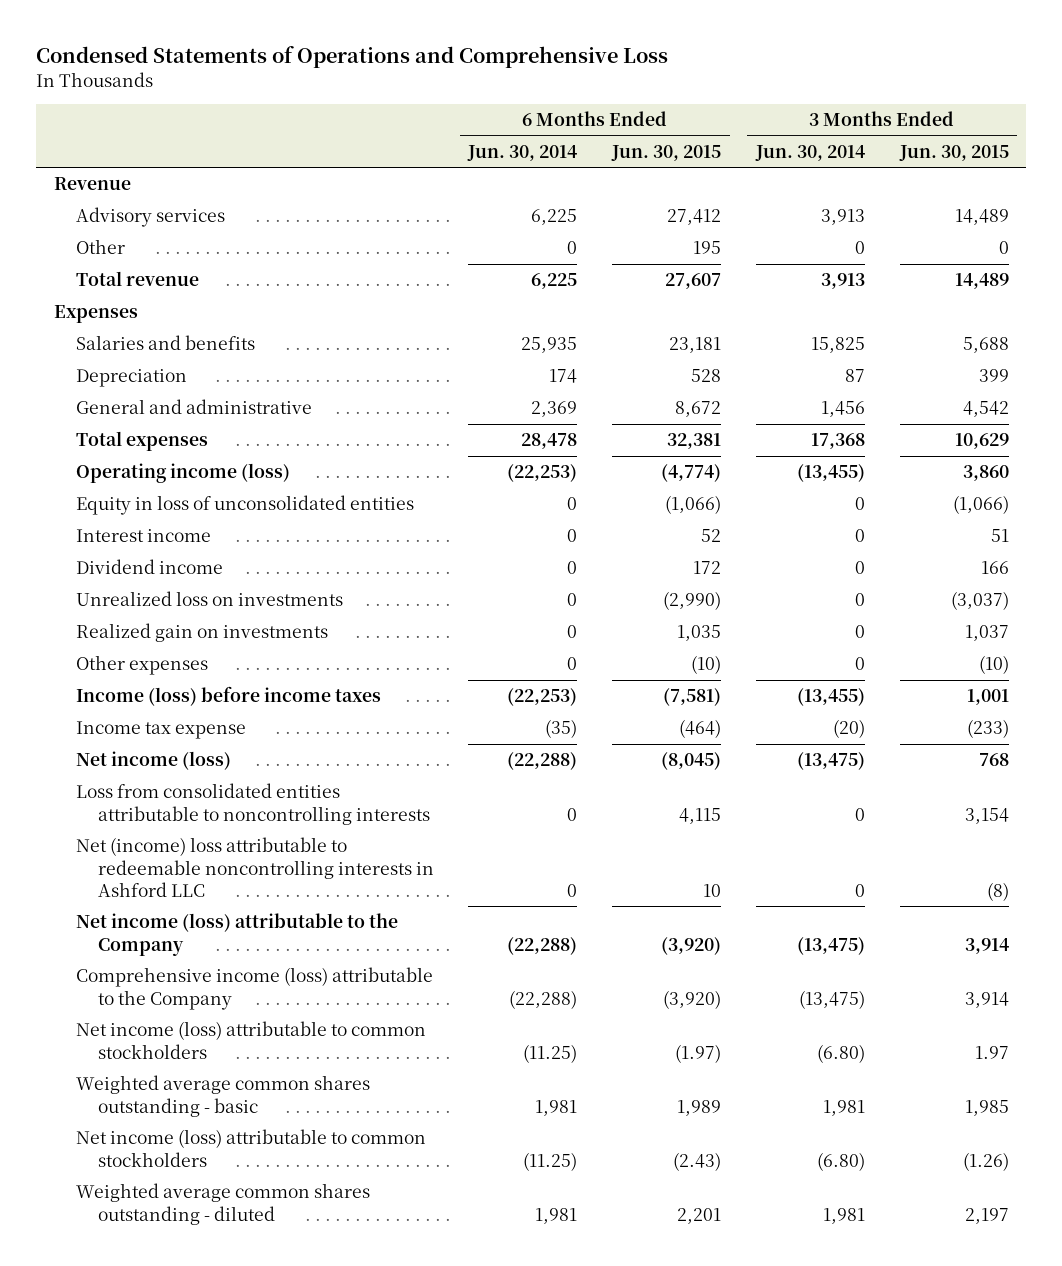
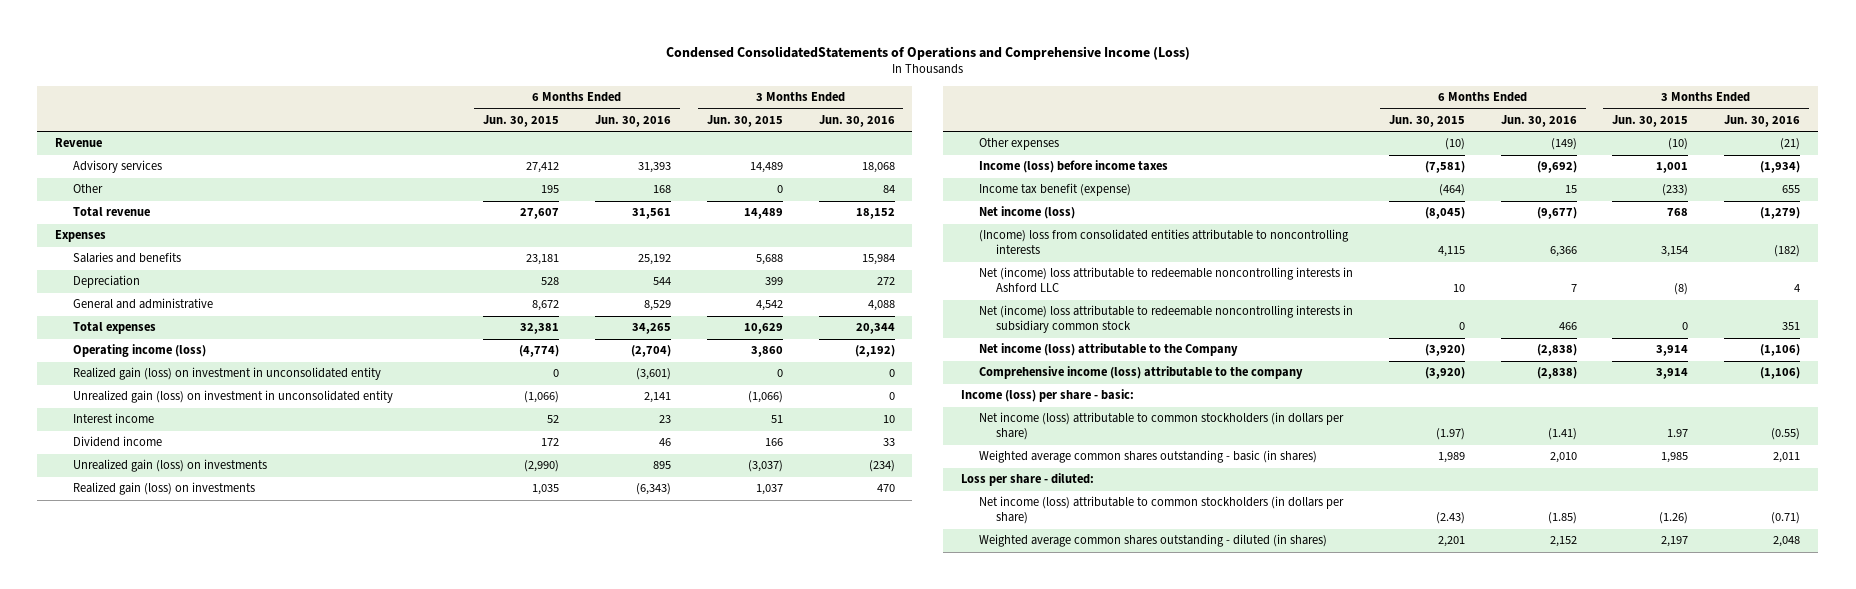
- Condensed Statements of Operations and Comprehensive Loss
+ Condensed ConsolidatedStatements of Operations and Comprehensive Income (Loss)
- | 6 Months Ended Jun. 30, 2014 | 6 Months Ended Jun. 30, 2015 | 3 Months Ended Jun. 30, 2014 | 3 Months Ended Jun. 30, 2015
+ | 6 Months Ended Jun. 30, 2015 | 6 Months Ended Jun. 30, 2016 | 3 Months Ended Jun. 30, 2015 | 3 Months Ended Jun. 30, 2016
- Equity in loss of unconsolidated entities | 0 | (1,066) | 0 | (1,066)
+ Realized gain (loss) on investment in unconsolidated entity | 0 | (3,601) | 0 | 0
+ Unrealized gain (loss) on investment in unconsolidated entity | (1,066) | 2,141 | (1,066) | 0
- Unrealized loss on investments | 0 | (2,990) | 0 | (3,037)
- Realized gain on investments | 0 | 1,035 | 0 | 1,037
+ Unrealized gain (loss) on investments | (2,990) | 895 | (3,037) | (234)
+ Realized gain (loss) on investments | 1,035 | (6,343) | 1,037 | 470
- Income tax expense | (35) | (464) | (20) | (233)
+ Income tax benefit (expense) | (464) | 15 | (233) | 655
- Loss from consolidated entities attributable to noncontrolling interests | 0 | 4,115 | 0 | 3,154
+ (Income) loss from consolidated entities attributable to noncontrolling interests | 4,115 | 6,366 | 3,154 | (182)
+ Net (income) loss attributable to redeemable noncontrolling interests in subsidiary common stock | 0 | 466 | 0 | 351
- Comprehensive income (loss) attributable to the Company | (22,288) | (3,920) | (13,475) | 3,914
- Net income (loss) attributable to common stockholders | (11.25) | (1.97) | (6.80) | 1.97
- Weighted average common shares outstanding - basic | 1,981 | 1,989 | 1,981 | 1,985
- Net income (loss) attributable to common stockholders | (11.25) | (2.43) | (6.80) | (1.26)
- Weighted average common shares outstanding - diluted | 1,981 | 2,201 | 1,981 | 2,197
+ Comprehensive income (loss) attributable to the company | (3,920) | (2,838) | 3,914 | (1,106)
+ Income (loss) per share - basic:
+ Net income (loss) attributable to common stockholders (in dollars per share) | (1.97) | (1.41) | 1.97 | (0.55)
+ Weighted average common shares outstanding - basic (in shares) | 1,989 | 2,010 | 1,985 | 2,011
+ Loss per share - diluted:
+ Net income (loss) attributable to common stockholders (in dollars per share) | (2.43) | (1.85) | (1.26) | (0.71)
+ Weighted average common shares outstanding - diluted (in shares) | 2,201 | 2,152 | 2,197 | 2,048

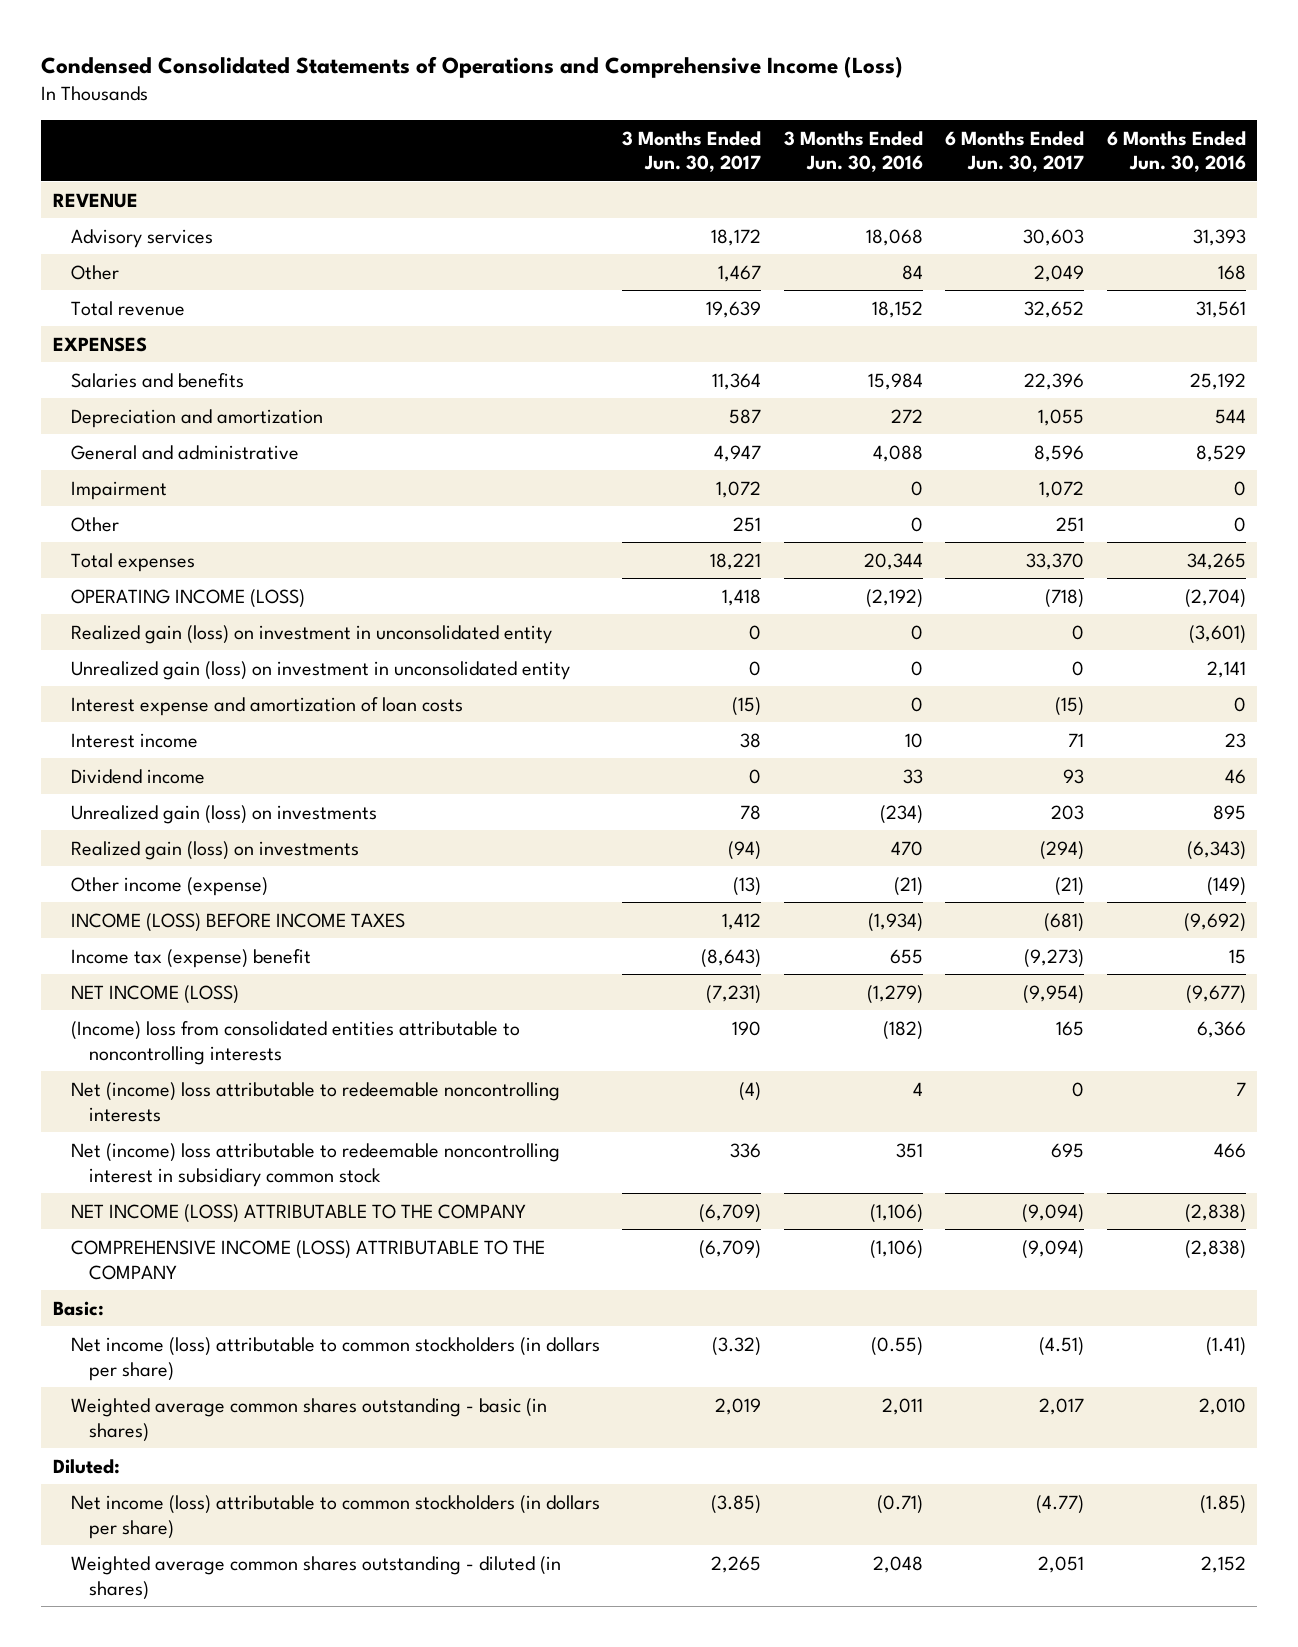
- Condensed ConsolidatedStatements of Operations and Comprehensive Income (Loss)
+ Condensed Consolidated Statements of Operations and Comprehensive Income (Loss)
- | 6 Months Ended Jun. 30, 2015 | 6 Months Ended Jun. 30, 2016 | 3 Months Ended Jun. 30, 2015 | 3 Months Ended Jun. 30, 2016
+ | 3 Months Ended Jun. 30, 2017 | 3 Months Ended Jun. 30, 2016 | 6 Months Ended Jun. 30, 2017 | 6 Months Ended Jun. 30, 2016
- Revenue
+ REVENUE
- Expenses
+ EXPENSES
- Depreciation | 528 | 544 | 399 | 272
+ Depreciation and amortization | 587 | 272 | 1,055 | 544
+ Impairment | 1,072 | 0 | 1,072 | 0
+ Other | 251 | 0 | 251 | 0
- Operating income (loss) | (4,774) | (2,704) | 3,860 | (2,192)
+ OPERATING INCOME (LOSS) | 1,418 | (2,192) | (718) | (2,704)
+ Interest expense and amortization of loan costs | (15) | 0 | (15) | 0
- Other expenses | (10) | (149) | (10) | (21)
- Income (loss) before income taxes | (7,581) | (9,692) | 1,001 | (1,934)
- Income tax benefit (expense) | (464) | 15 | (233) | 655
- Net income (loss) | (8,045) | (9,677) | 768 | (1,279)
+ Other income (expense) | (13) | (21) | (21) | (149)
+ INCOME (LOSS) BEFORE INCOME TAXES | 1,412 | (1,934) | (681) | (9,692)
+ Income tax (expense) benefit | (8,643) | 655 | (9,273) | 15
+ NET INCOME (LOSS) | (7,231) | (1,279) | (9,954) | (9,677)
- Net (income) loss attributable to redeemable noncontrolling interests in Ashford LLC | 10 | 7 | (8) | 4
- Net (income) loss attributable to redeemable noncontrolling interests in subsidiary common stock | 0 | 466 | 0 | 351
- Net income (loss) attributable to the Company | (3,920) | (2,838) | 3,914 | (1,106)
- Comprehensive income (loss) attributable to the company | (3,920) | (2,838) | 3,914 | (1,106)
- Income (loss) per share - basic:
+ Net (income) loss attributable to redeemable noncontrolling interests | (4) | 4 | 0 | 7
+ Net (income) loss attributable to redeemable noncontrolling interest in subsidiary common stock | 336 | 351 | 695 | 466
+ NET INCOME (LOSS) ATTRIBUTABLE TO THE COMPANY | (6,709) | (1,106) | (9,094) | (2,838)
+ COMPREHENSIVE INCOME (LOSS) ATTRIBUTABLE TO THE COMPANY | (6,709) | (1,106) | (9,094) | (2,838)
+ Basic:
- Loss per share - diluted:
+ Diluted:

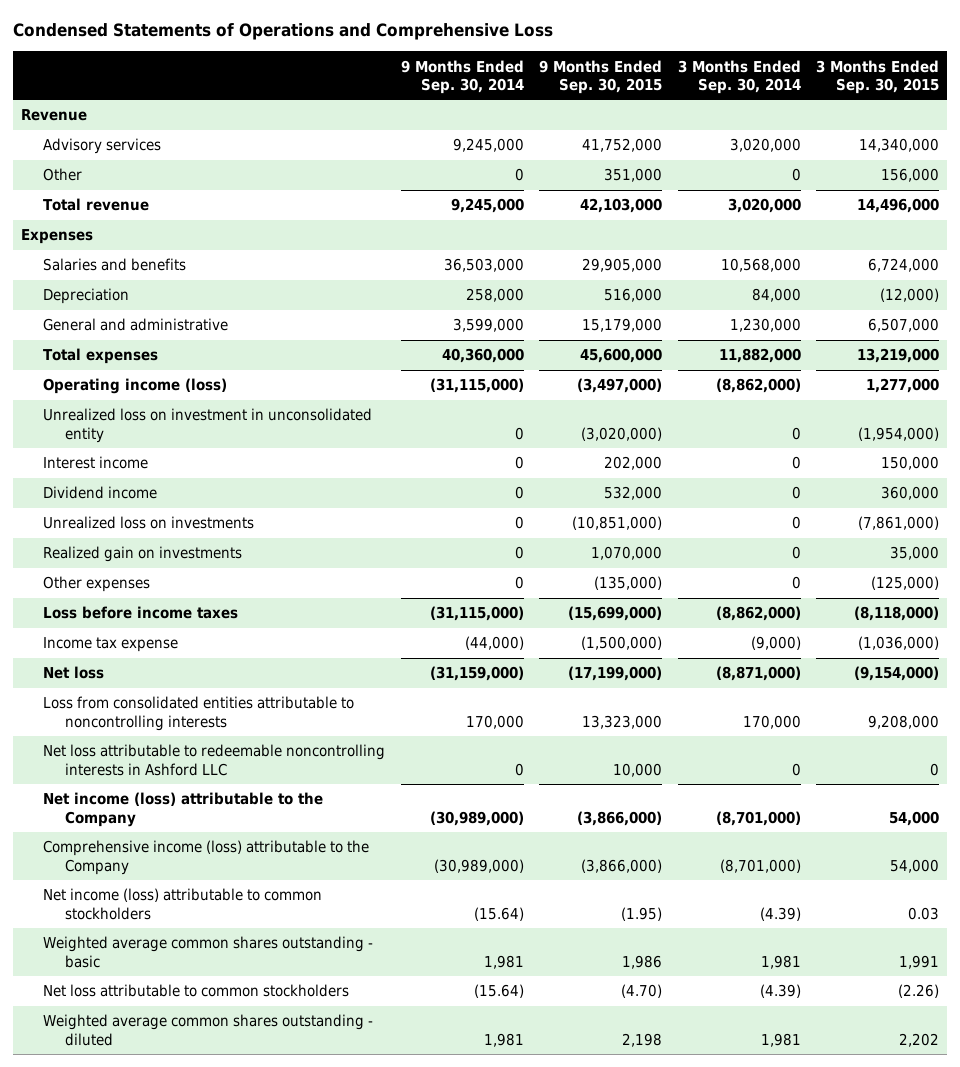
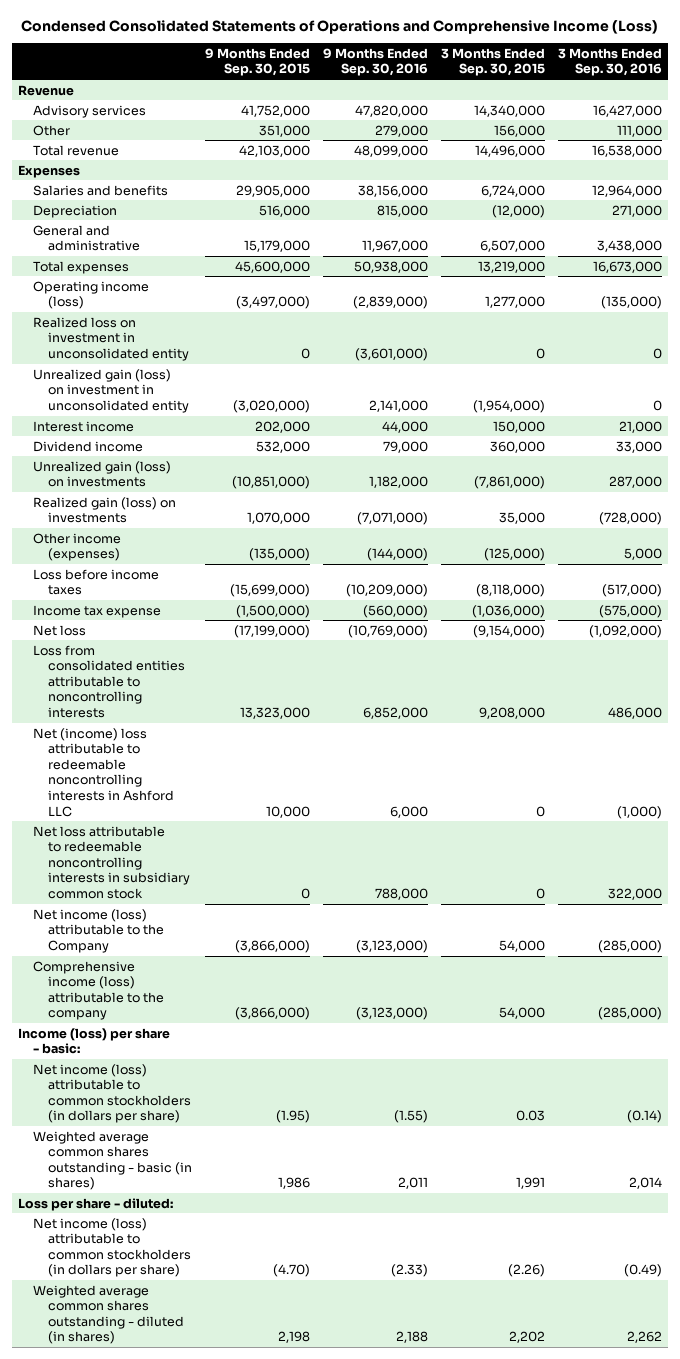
- Condensed Statements of Operations and Comprehensive Loss
+ Condensed Consolidated Statements of Operations and Comprehensive Income (Loss)
- | 9 Months Ended Sep. 30, 2014 | 9 Months Ended Sep. 30, 2015 | 3 Months Ended Sep. 30, 2014 | 3 Months Ended Sep. 30, 2015
+ | 9 Months Ended Sep. 30, 2015 | 9 Months Ended Sep. 30, 2016 | 3 Months Ended Sep. 30, 2015 | 3 Months Ended Sep. 30, 2016
- Unrealized loss on investment in unconsolidated entity | 0 | (3,020,000) | 0 | (1,954,000)
+ Realized loss on investment in unconsolidated entity | 0 | (3,601,000) | 0 | 0
+ Unrealized gain (loss) on investment in unconsolidated entity | (3,020,000) | 2,141,000 | (1,954,000) | 0
- Unrealized loss on investments | 0 | (10,851,000) | 0 | (7,861,000)
- Realized gain on investments | 0 | 1,070,000 | 0 | 35,000
- Other expenses | 0 | (135,000) | 0 | (125,000)
+ Unrealized gain (loss) on investments | (10,851,000) | 1,182,000 | (7,861,000) | 287,000
+ Realized gain (loss) on investments | 1,070,000 | (7,071,000) | 35,000 | (728,000)
+ Other income (expenses) | (135,000) | (144,000) | (125,000) | 5,000
- Net loss attributable to redeemable noncontrolling interests in Ashford LLC | 0 | 10,000 | 0 | 0
+ Net (income) loss attributable to redeemable noncontrolling interests in Ashford LLC | 10,000 | 6,000 | 0 | (1,000)
+ Net loss attributable to redeemable noncontrolling interests in subsidiary common stock | 0 | 788,000 | 0 | 322,000
- Comprehensive income (loss) attributable to the Company | (30,989,000) | (3,866,000) | (8,701,000) | 54,000
- Net income (loss) attributable to common stockholders | (15.64) | (1.95) | (4.39) | 0.03
- Weighted average common shares outstanding - basic | 1,981 | 1,986 | 1,981 | 1,991
- Net loss attributable to common stockholders | (15.64) | (4.70) | (4.39) | (2.26)
- Weighted average common shares outstanding - diluted | 1,981 | 2,198 | 1,981 | 2,202
+ Comprehensive income (loss) attributable to the company | (3,866,000) | (3,123,000) | 54,000 | (285,000)
+ Income (loss) per share - basic:
+ Net income (loss) attributable to common stockholders (in dollars per share) | (1.95) | (1.55) | 0.03 | (0.14)
+ Weighted average common shares outstanding - basic (in shares) | 1,986 | 2,011 | 1,991 | 2,014
+ Loss per share - diluted:
+ Net income (loss) attributable to common stockholders (in dollars per share) | (4.70) | (2.33) | (2.26) | (0.49)
+ Weighted average common shares outstanding - diluted (in shares) | 2,198 | 2,188 | 2,202 | 2,262

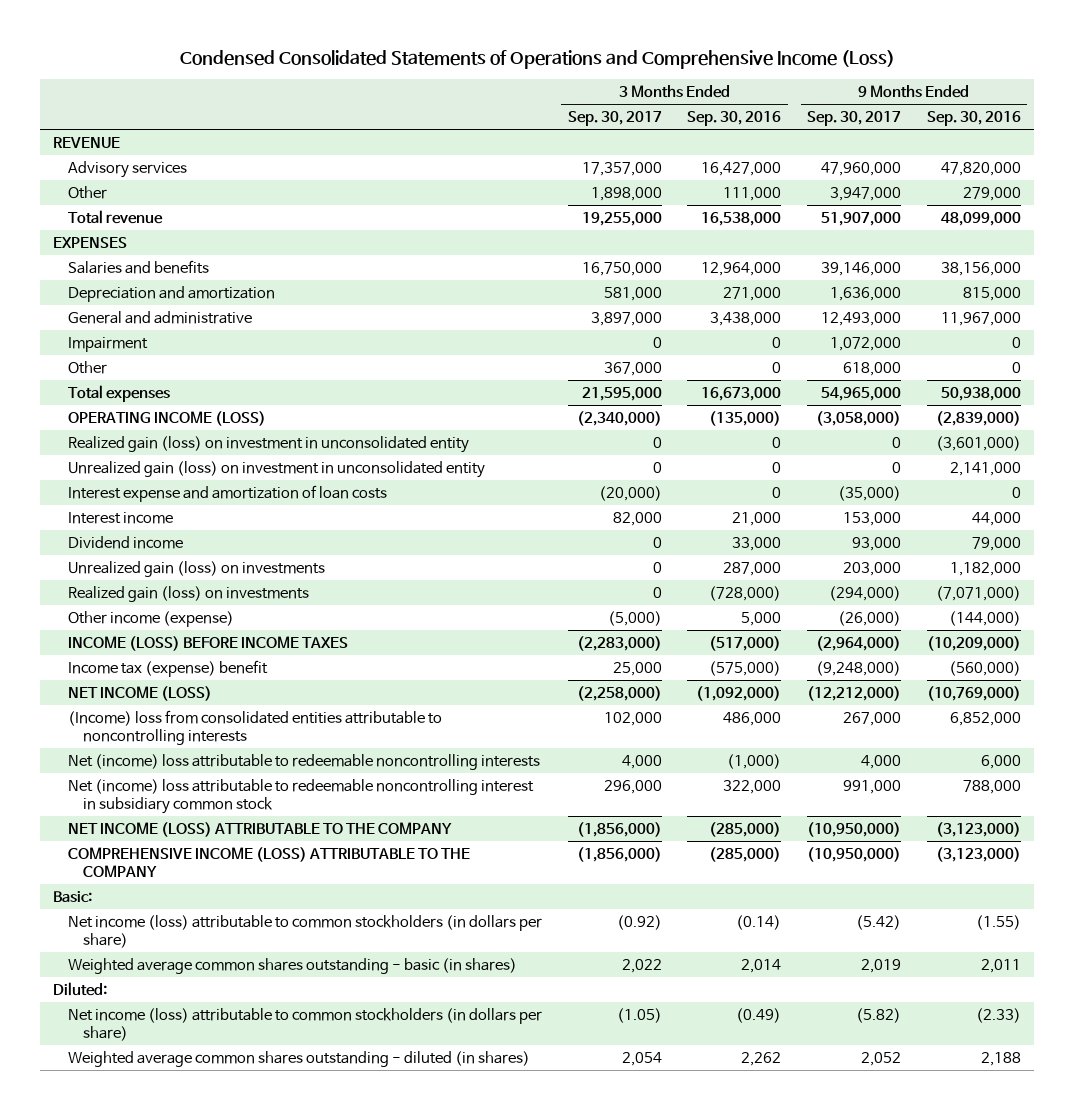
- | 9 Months Ended Sep. 30, 2015 | 9 Months Ended Sep. 30, 2016 | 3 Months Ended Sep. 30, 2015 | 3 Months Ended Sep. 30, 2016
+ | 3 Months Ended Sep. 30, 2017 | 3 Months Ended Sep. 30, 2016 | 9 Months Ended Sep. 30, 2017 | 9 Months Ended Sep. 30, 2016
- Revenue
+ REVENUE
- Expenses
+ EXPENSES
- Depreciation | 516,000 | 815,000 | (12,000) | 271,000
+ Depreciation and amortization | 581,000 | 271,000 | 1,636,000 | 815,000
+ Impairment | 0 | 0 | 1,072,000 | 0
+ Other | 367,000 | 0 | 618,000 | 0
- Operating income (loss) | (3,497,000) | (2,839,000) | 1,277,000 | (135,000)
- Realized loss on investment in unconsolidated entity | 0 | (3,601,000) | 0 | 0
+ OPERATING INCOME (LOSS) | (2,340,000) | (135,000) | (3,058,000) | (2,839,000)
+ Realized gain (loss) on investment in unconsolidated entity | 0 | 0 | 0 | (3,601,000)
+ Interest expense and amortization of loan costs | (20,000) | 0 | (35,000) | 0
- Other income (expenses) | (135,000) | (144,000) | (125,000) | 5,000
- Loss before income taxes | (15,699,000) | (10,209,000) | (8,118,000) | (517,000)
- Income tax expense | (1,500,000) | (560,000) | (1,036,000) | (575,000)
- Net loss | (17,199,000) | (10,769,000) | (9,154,000) | (1,092,000)
- Loss from consolidated entities attributable to noncontrolling interests | 13,323,000 | 6,852,000 | 9,208,000 | 486,000
- Net (income) loss attributable to redeemable noncontrolling interests in Ashford LLC | 10,000 | 6,000 | 0 | (1,000)
- Net loss attributable to redeemable noncontrolling interests in subsidiary common stock | 0 | 788,000 | 0 | 322,000
- Net income (loss) attributable to the Company | (3,866,000) | (3,123,000) | 54,000 | (285,000)
- Comprehensive income (loss) attributable to the company | (3,866,000) | (3,123,000) | 54,000 | (285,000)
- Income (loss) per share - basic:
+ Other income (expense) | (5,000) | 5,000 | (26,000) | (144,000)
+ INCOME (LOSS) BEFORE INCOME TAXES | (2,283,000) | (517,000) | (2,964,000) | (10,209,000)
+ Income tax (expense) benefit | 25,000 | (575,000) | (9,248,000) | (560,000)
+ NET INCOME (LOSS) | (2,258,000) | (1,092,000) | (12,212,000) | (10,769,000)
+ (Income) loss from consolidated entities attributable to noncontrolling interests | 102,000 | 486,000 | 267,000 | 6,852,000
+ Net (income) loss attributable to redeemable noncontrolling interests | 4,000 | (1,000) | 4,000 | 6,000
+ Net (income) loss attributable to redeemable noncontrolling interest in subsidiary common stock | 296,000 | 322,000 | 991,000 | 788,000
+ NET INCOME (LOSS) ATTRIBUTABLE TO THE COMPANY | (1,856,000) | (285,000) | (10,950,000) | (3,123,000)
+ COMPREHENSIVE INCOME (LOSS) ATTRIBUTABLE TO THE COMPANY | (1,856,000) | (285,000) | (10,950,000) | (3,123,000)
+ Basic:
- Loss per share - diluted:
+ Diluted:

